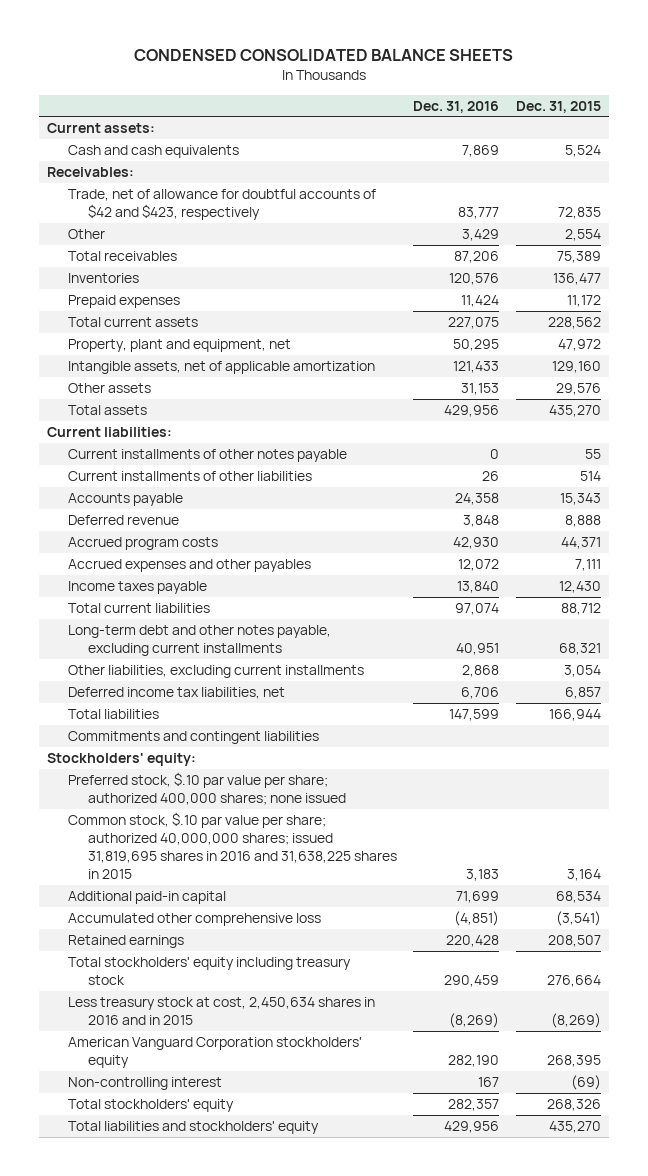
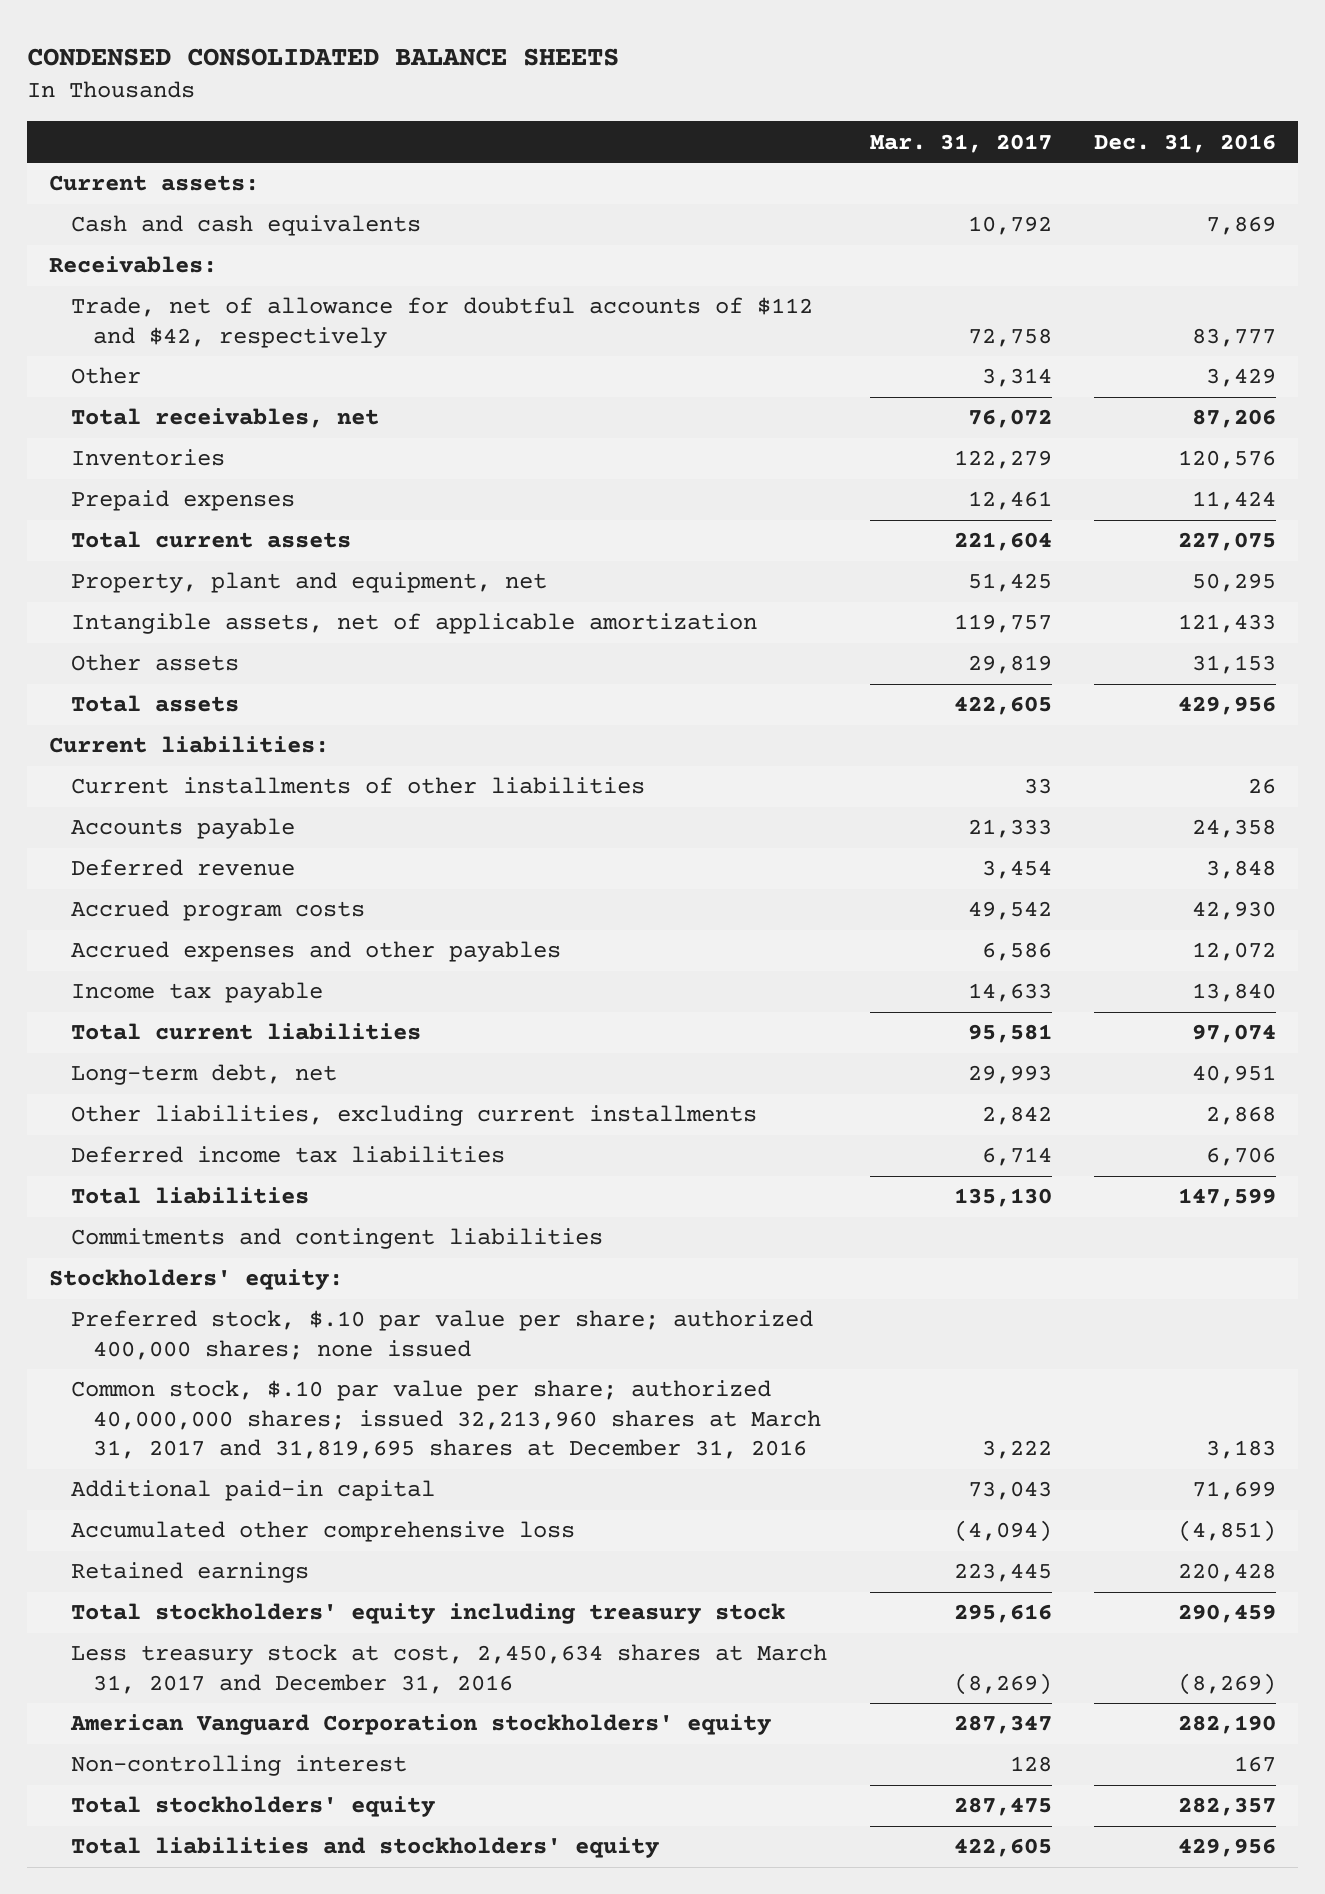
- | Dec. 31, 2016 | Dec. 31, 2015
+ | Mar. 31, 2017 | Dec. 31, 2016
- Trade, net of allowance for doubtful accounts of $42 and $423, respectively | 83,777 | 72,835
+ Trade, net of allowance for doubtful accounts of $112 and $42, respectively | 72,758 | 83,777
- Total receivables | 87,206 | 75,389
+ Total receivables, net | 76,072 | 87,206
- Current installments of other notes payable | 0 | 55
- Income taxes payable | 13,840 | 12,430
+ Income tax payable | 14,633 | 13,840
- Long-term debt and other notes payable, excluding current installments | 40,951 | 68,321
+ Long-term debt, net | 29,993 | 40,951
- Deferred income tax liabilities, net | 6,706 | 6,857
+ Deferred income tax liabilities | 6,714 | 6,706
- Common stock, $.10 par value per share; authorized 40,000,000 shares; issued 31,819,695 shares in 2016 and 31,638,225 shares in 2015 | 3,183 | 3,164
+ Common stock, $.10 par value per share; authorized 40,000,000 shares; issued 32,213,960 shares at March 31, 2017 and 31,819,695 shares at December 31, 2016 | 3,222 | 3,183
- Less treasury stock at cost, 2,450,634 shares in 2016 and in 2015 | (8,269) | (8,269)
+ Less treasury stock at cost, 2,450,634 shares at March 31, 2017 and December 31, 2016 | (8,269) | (8,269)

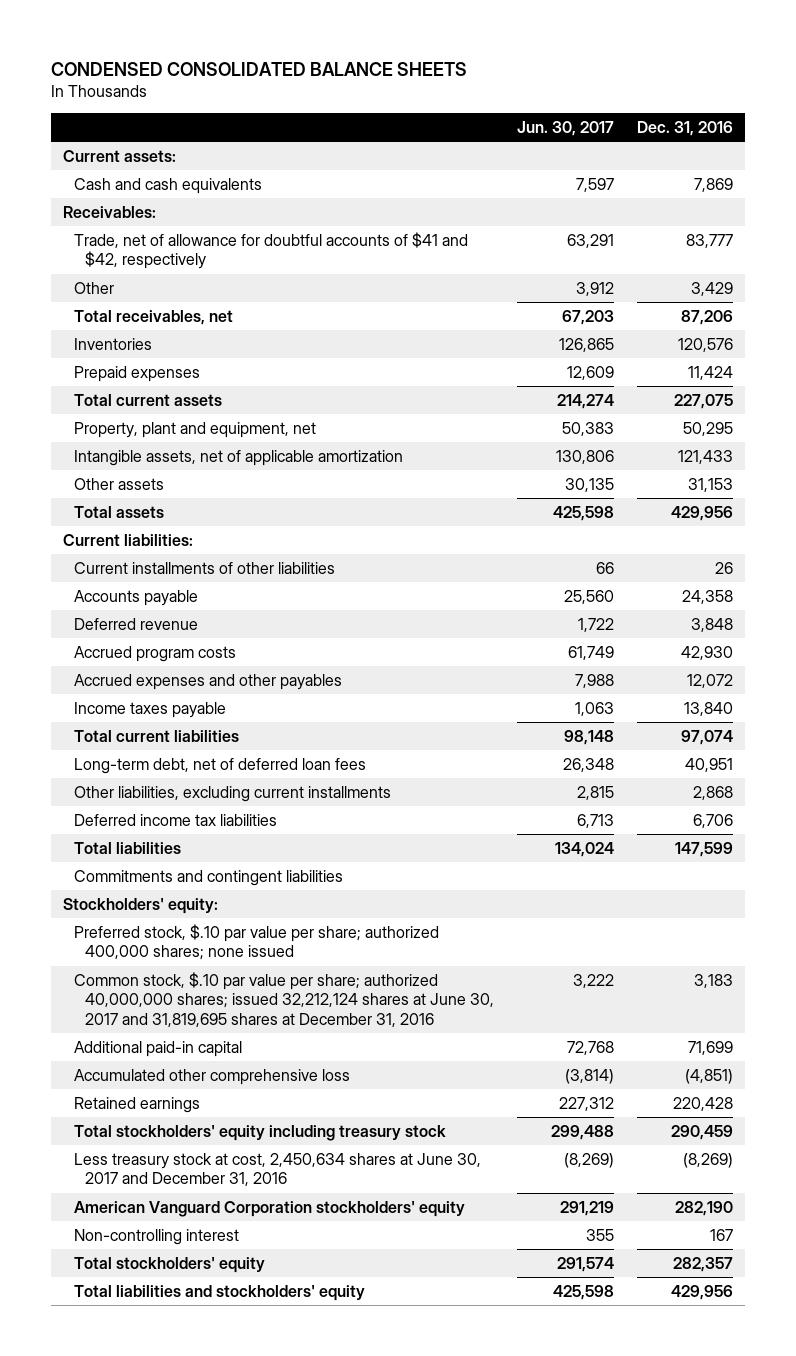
- | Mar. 31, 2017 | Dec. 31, 2016
+ | Jun. 30, 2017 | Dec. 31, 2016
- Trade, net of allowance for doubtful accounts of $112 and $42, respectively | 72,758 | 83,777
+ Trade, net of allowance for doubtful accounts of $41 and $42, respectively | 63,291 | 83,777
- Income tax payable | 14,633 | 13,840
+ Income taxes payable | 1,063 | 13,840
- Long-term debt, net | 29,993 | 40,951
+ Long-term debt, net of deferred loan fees | 26,348 | 40,951
- Common stock, $.10 par value per share; authorized 40,000,000 shares; issued 32,213,960 shares at March 31, 2017 and 31,819,695 shares at December 31, 2016 | 3,222 | 3,183
+ Common stock, $.10 par value per share; authorized 40,000,000 shares; issued 32,212,124 shares at June 30, 2017 and 31,819,695 shares at December 31, 2016 | 3,222 | 3,183
- Less treasury stock at cost, 2,450,634 shares at March 31, 2017 and December 31, 2016 | (8,269) | (8,269)
+ Less treasury stock at cost, 2,450,634 shares at June 30, 2017 and December 31, 2016 | (8,269) | (8,269)

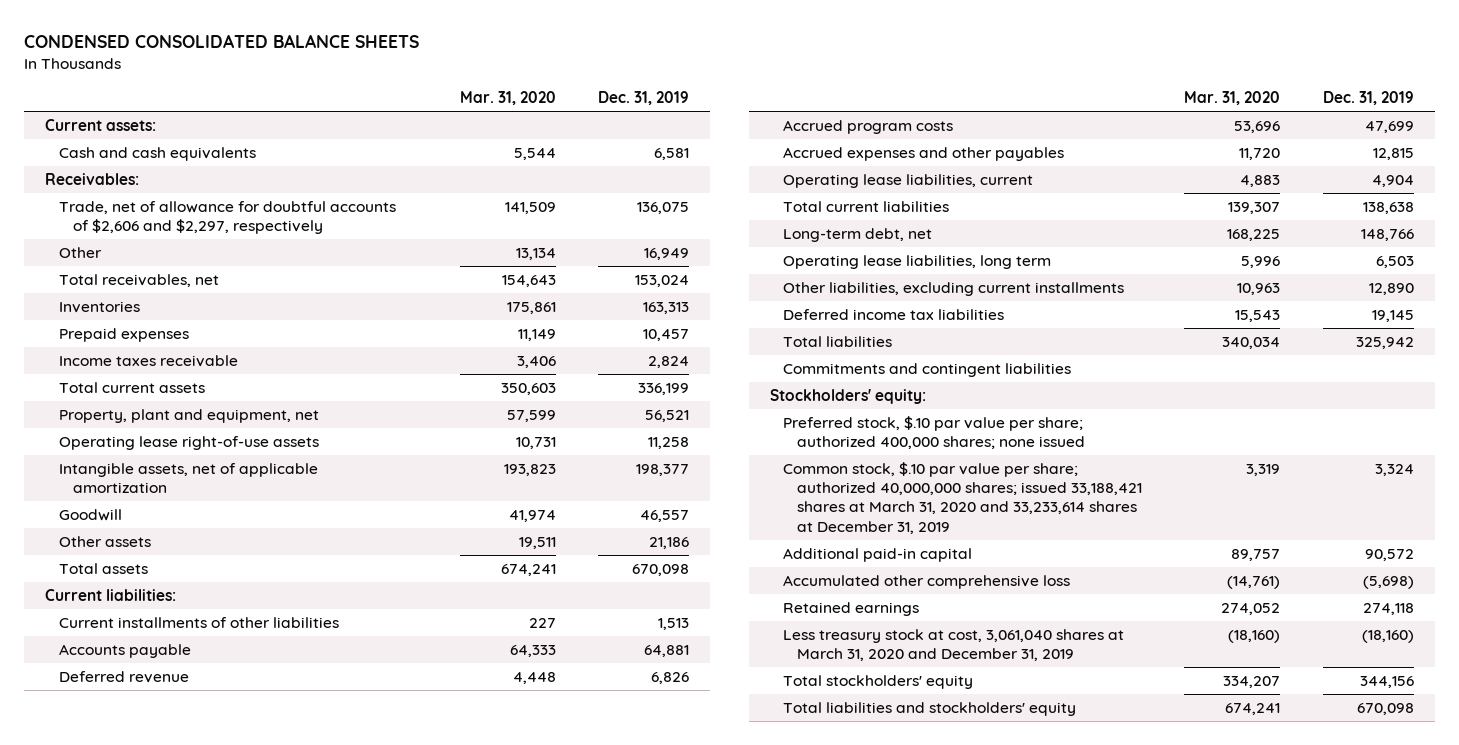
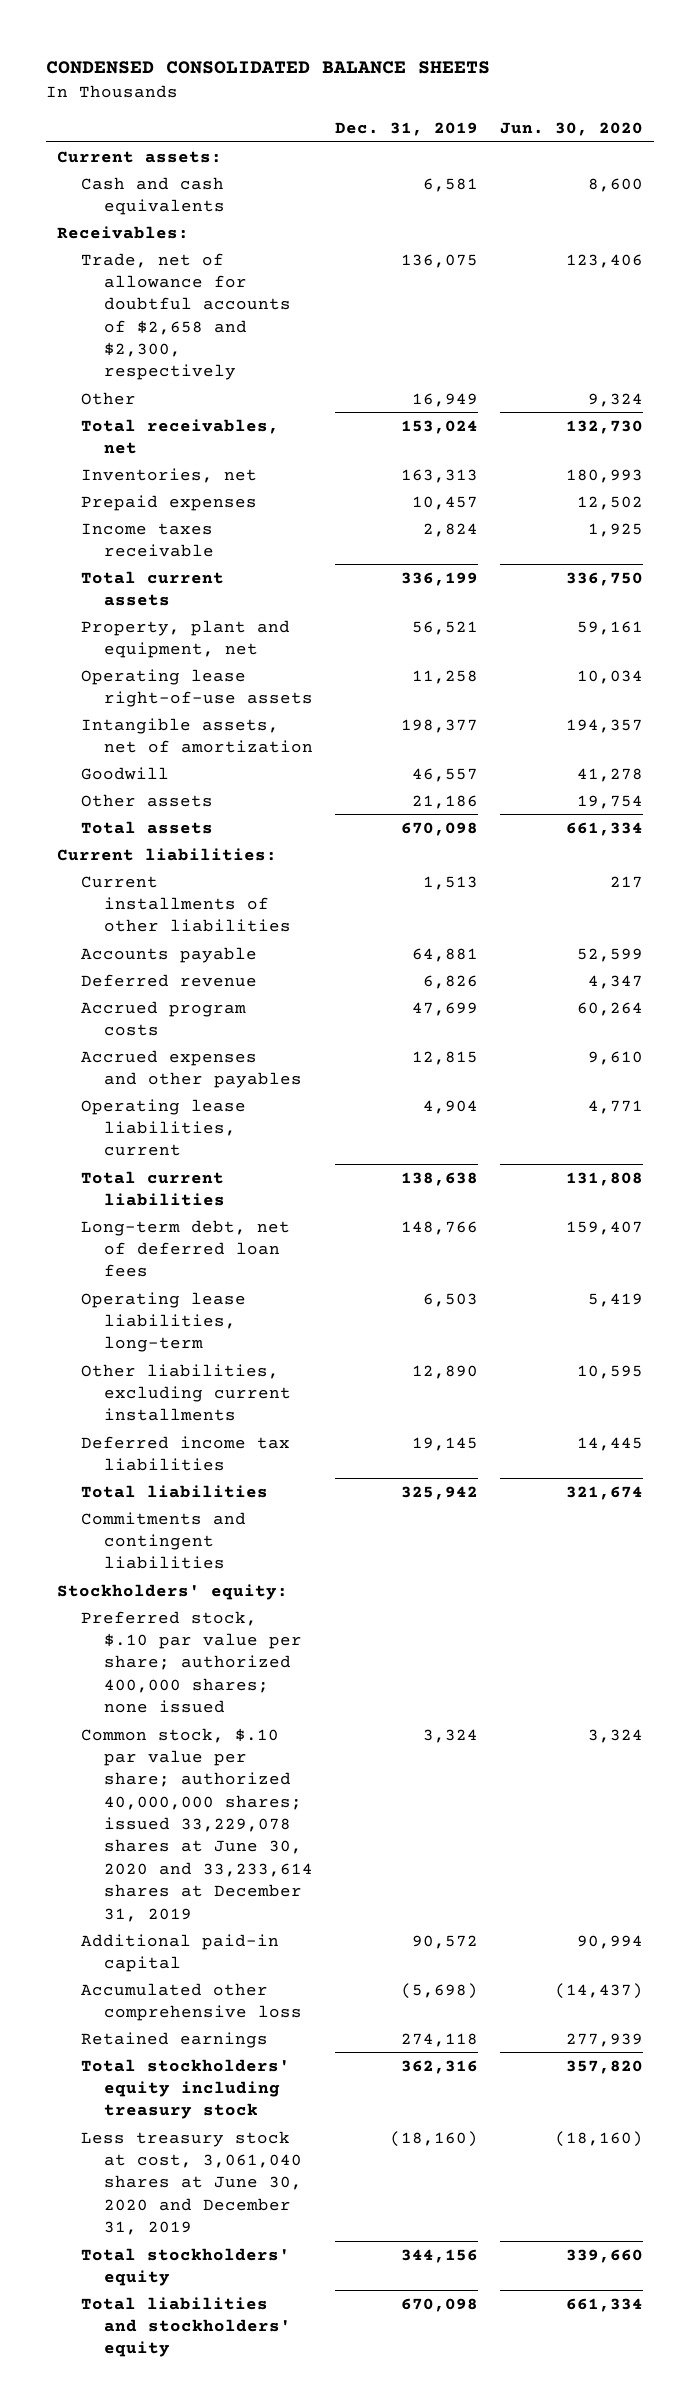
- | Mar. 31, 2020 | Dec. 31, 2019
+ | Dec. 31, 2019 | Jun. 30, 2020
- Trade, net of allowance for doubtful accounts of $2,606 and $2,297, respectively | 141,509 | 136,075
+ Trade, net of allowance for doubtful accounts of $2,658 and $2,300, respectively | 136,075 | 123,406
- Inventories | 175,861 | 163,313
+ Inventories, net | 163,313 | 180,993
- Intangible assets, net of applicable amortization | 193,823 | 198,377
+ Intangible assets, net of amortization | 198,377 | 194,357
- Long-term debt, net | 168,225 | 148,766
- Operating lease liabilities, long term | 5,996 | 6,503
+ Long-term debt, net of deferred loan fees | 148,766 | 159,407
+ Operating lease liabilities, long-term | 6,503 | 5,419
- Common stock, $.10 par value per share; authorized 40,000,000 shares; issued 33,188,421 shares at March 31, 2020 and 33,233,614 shares at December 31, 2019 | 3,319 | 3,324
+ Common stock, $.10 par value per share; authorized 40,000,000 shares; issued 33,229,078 shares at June 30, 2020 and 33,233,614 shares at December 31, 2019 | 3,324 | 3,324
- Less treasury stock at cost, 3,061,040 shares at March 31, 2020 and December 31, 2019 | (18,160) | (18,160)
+ Total stockholders' equity including treasury stock | 362,316 | 357,820
+ Less treasury stock at cost, 3,061,040 shares at June 30, 2020 and December 31, 2019 | (18,160) | (18,160)

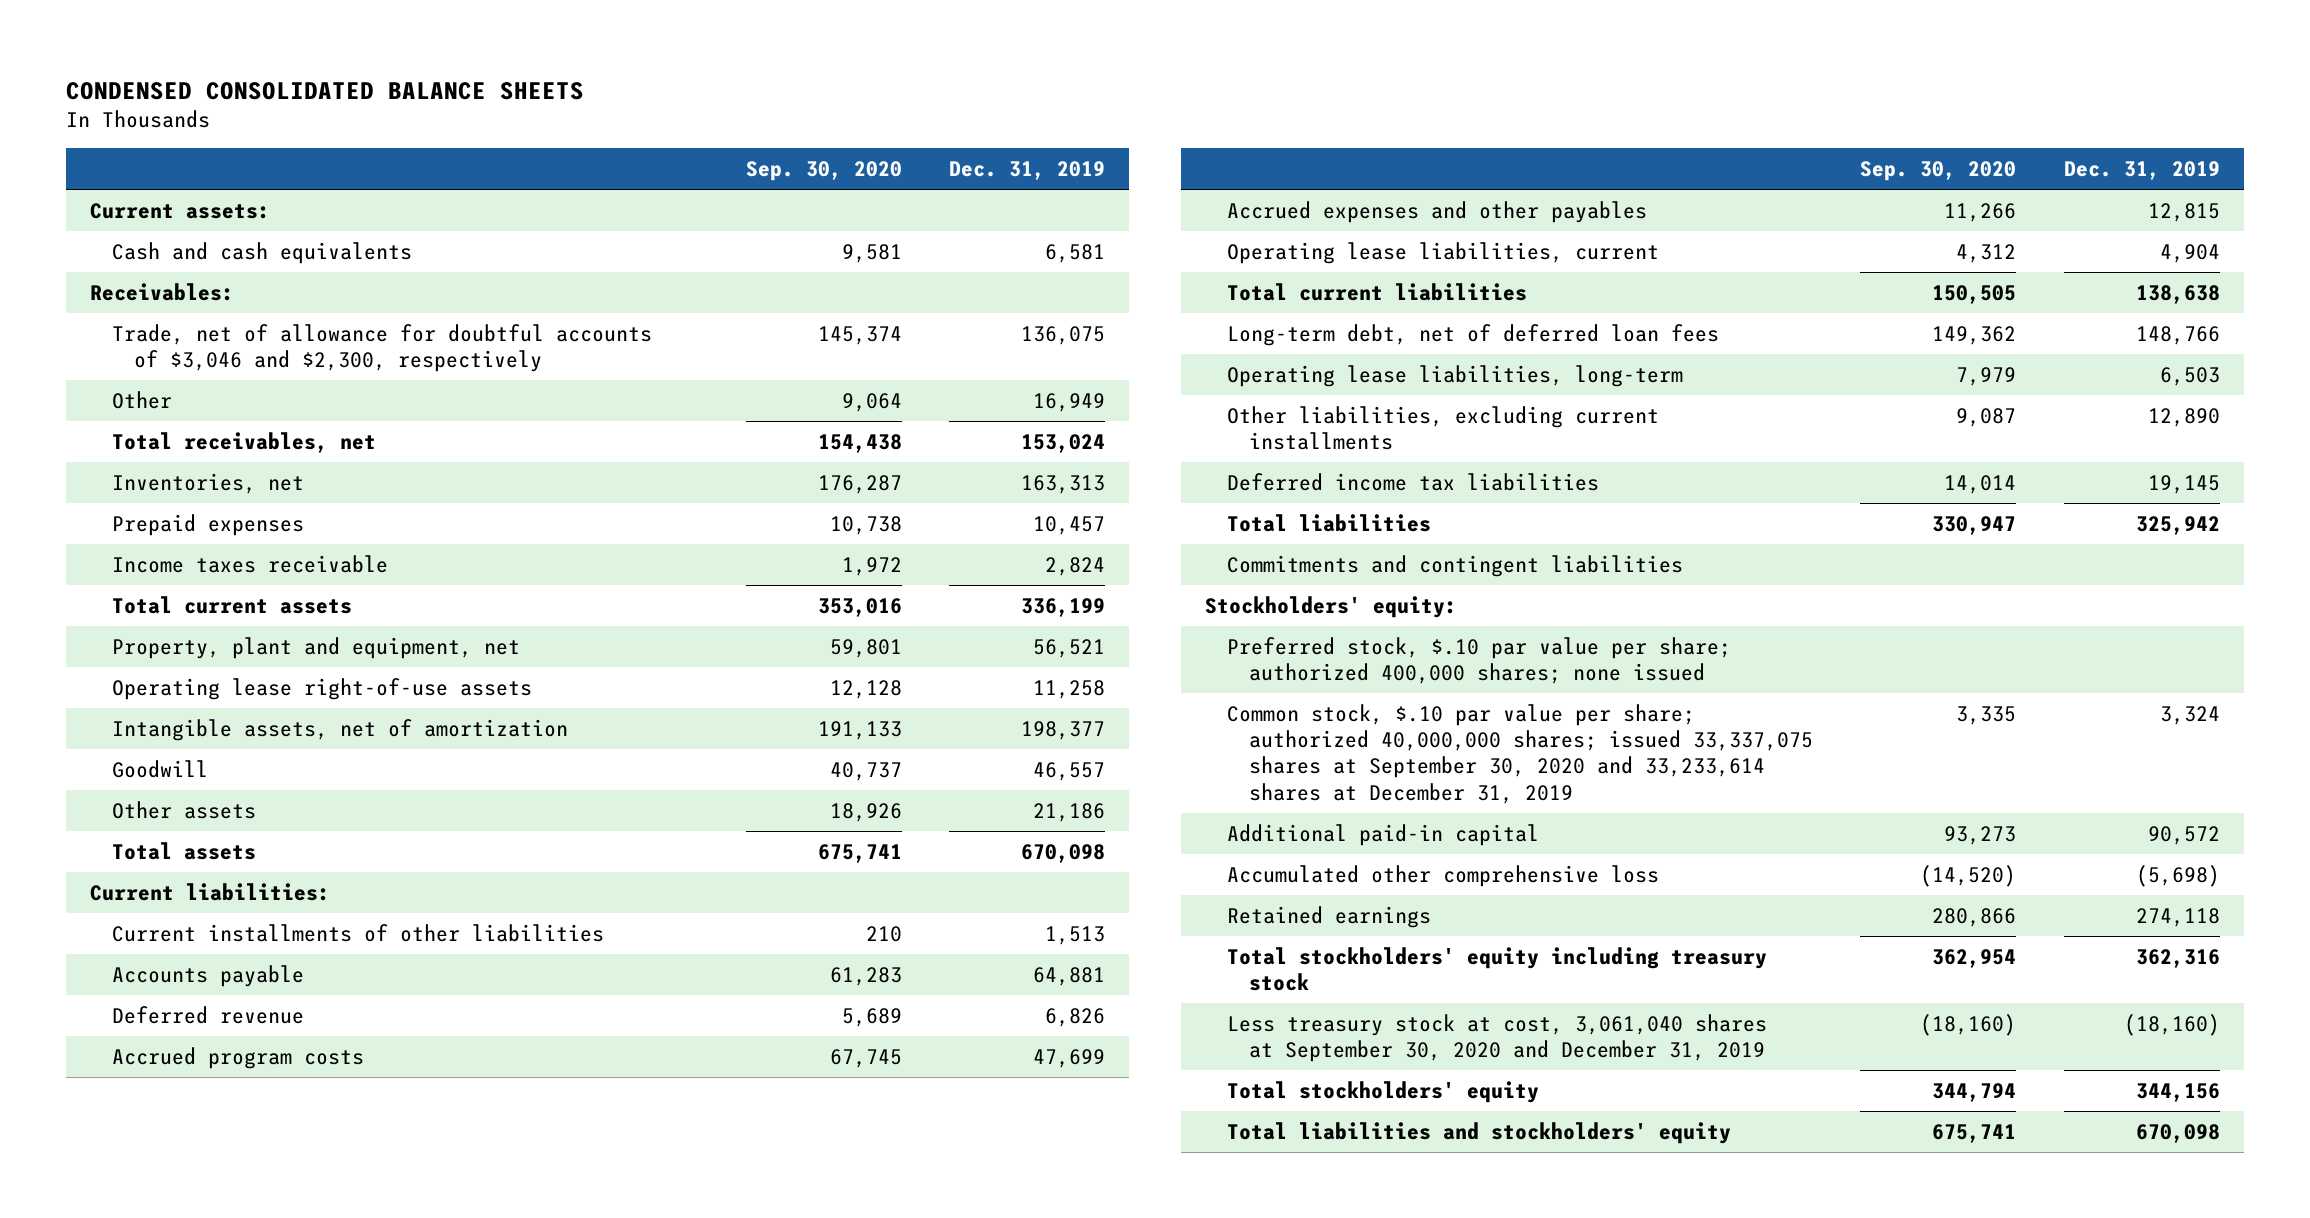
- | Dec. 31, 2019 | Jun. 30, 2020
+ | Sep. 30, 2020 | Dec. 31, 2019
- Trade, net of allowance for doubtful accounts of $2,658 and $2,300, respectively | 136,075 | 123,406
+ Trade, net of allowance for doubtful accounts of $3,046 and $2,300, respectively | 145,374 | 136,075
- Common stock, $.10 par value per share; authorized 40,000,000 shares; issued 33,229,078 shares at June 30, 2020 and 33,233,614 shares at December 31, 2019 | 3,324 | 3,324
+ Common stock, $.10 par value per share; authorized 40,000,000 shares; issued 33,337,075 shares at September 30, 2020 and 33,233,614 shares at December 31, 2019 | 3,335 | 3,324
- Less treasury stock at cost, 3,061,040 shares at June 30, 2020 and December 31, 2019 | (18,160) | (18,160)
+ Less treasury stock at cost, 3,061,040 shares at September 30, 2020 and December 31, 2019 | (18,160) | (18,160)

